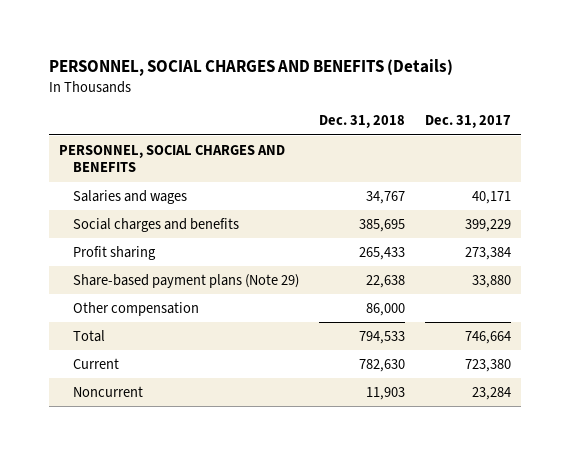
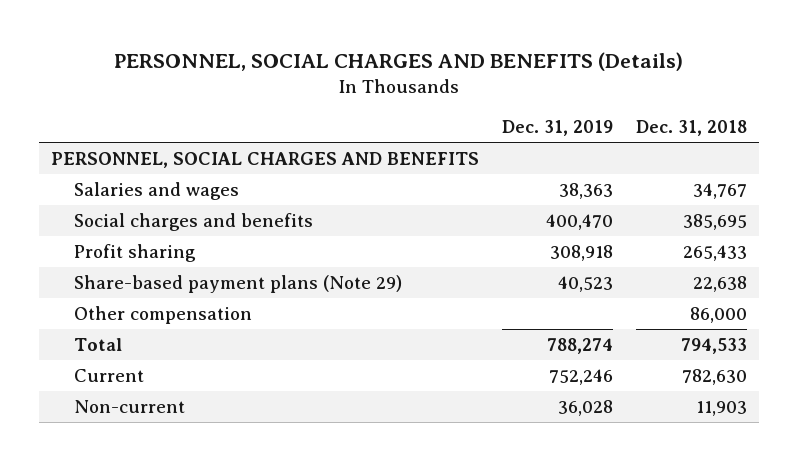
- | Dec. 31, 2018 | Dec. 31, 2017
+ | Dec. 31, 2019 | Dec. 31, 2018
- Noncurrent | 11,903 | 23,284
+ Non-current | 36,028 | 11,903

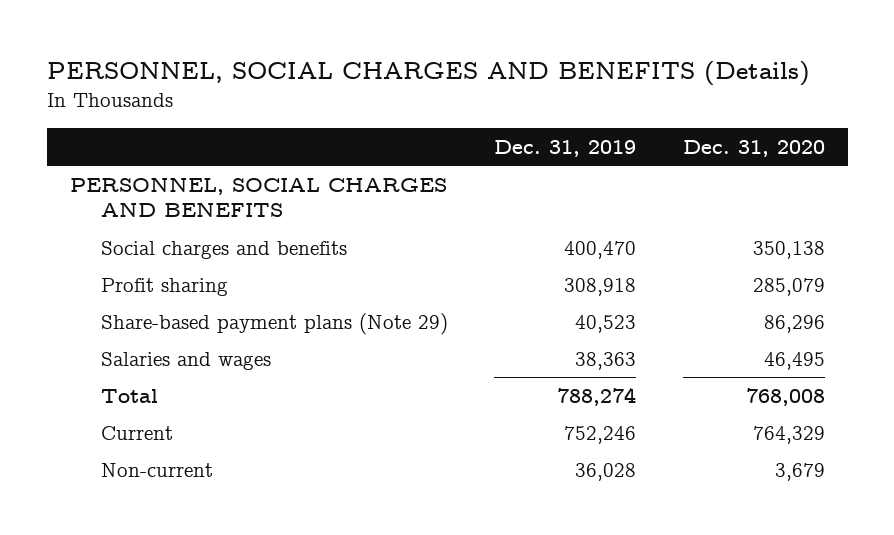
- | Dec. 31, 2019 | Dec. 31, 2018
+ | Dec. 31, 2019 | Dec. 31, 2020
- Other compensation | | 86,000
moved down: Salaries and wages | 38,363 | 46,495

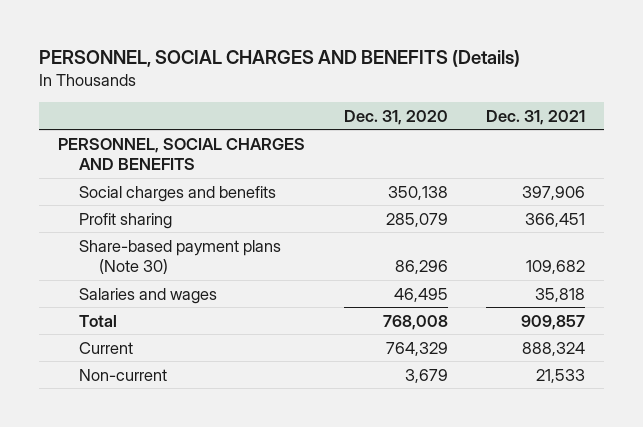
- | Dec. 31, 2019 | Dec. 31, 2020
+ | Dec. 31, 2020 | Dec. 31, 2021
- Share-based payment plans (Note 29) | 40,523 | 86,296
+ Share-based payment plans (Note 30) | 86,296 | 109,682

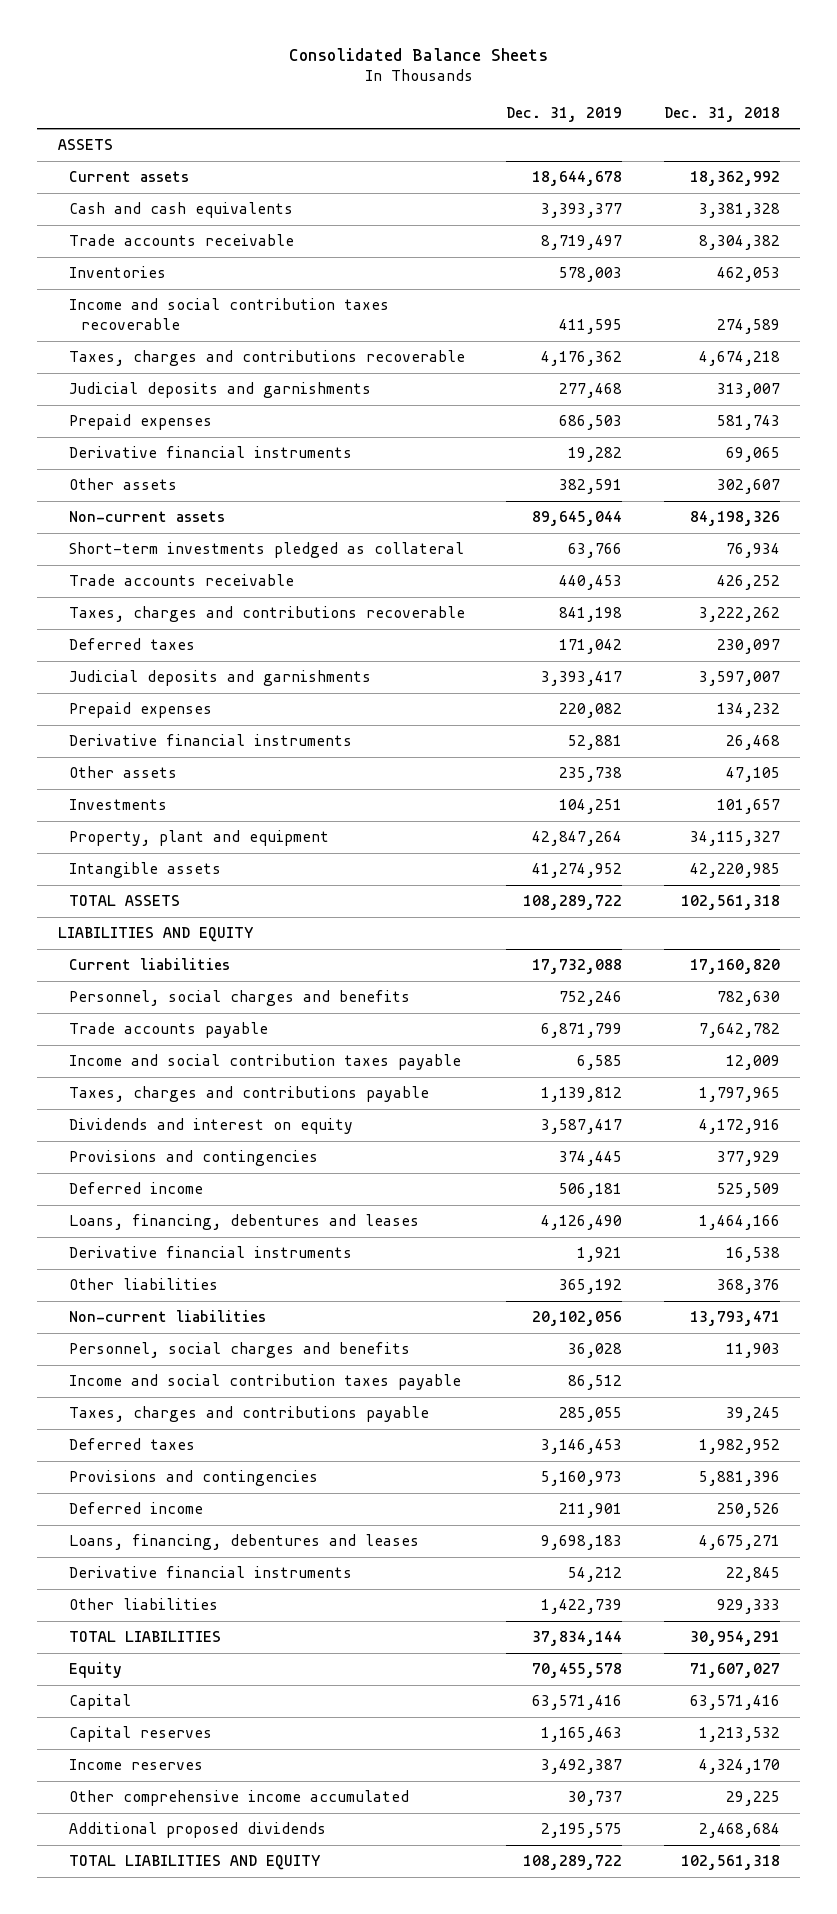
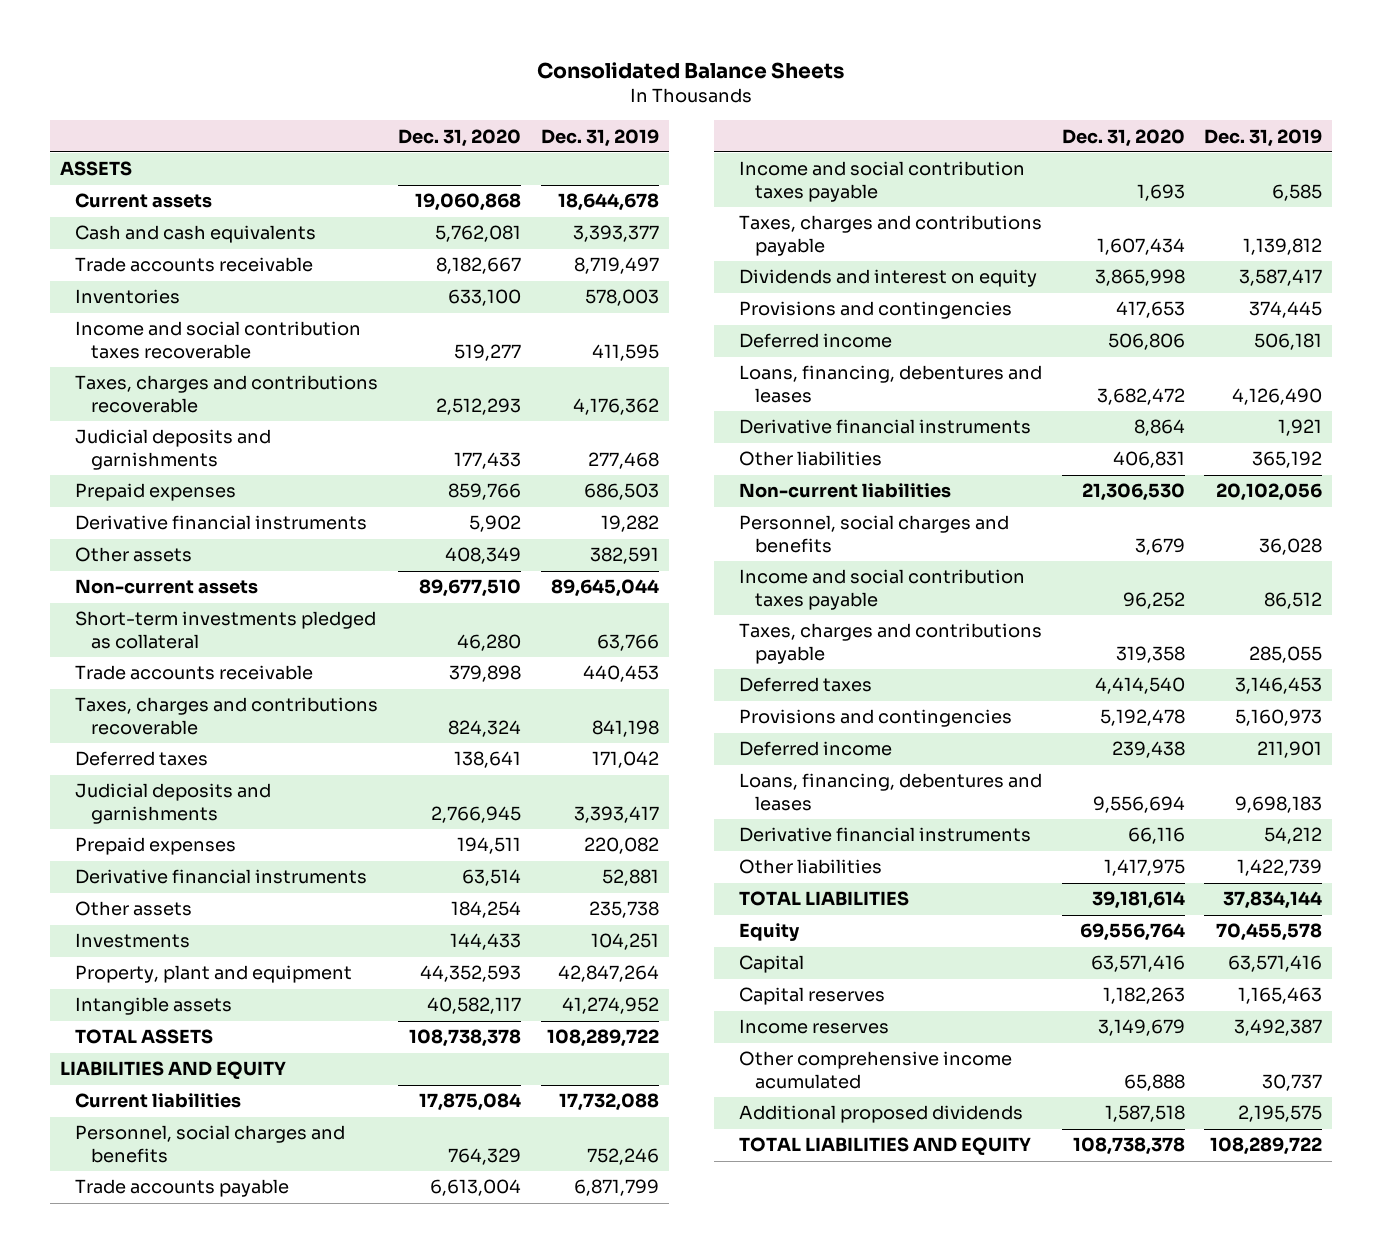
- | Dec. 31, 2019 | Dec. 31, 2018
+ | Dec. 31, 2020 | Dec. 31, 2019
- Other comprehensive income accumulated | 30,737 | 29,225
+ Other comprehensive income acumulated | 65,888 | 30,737

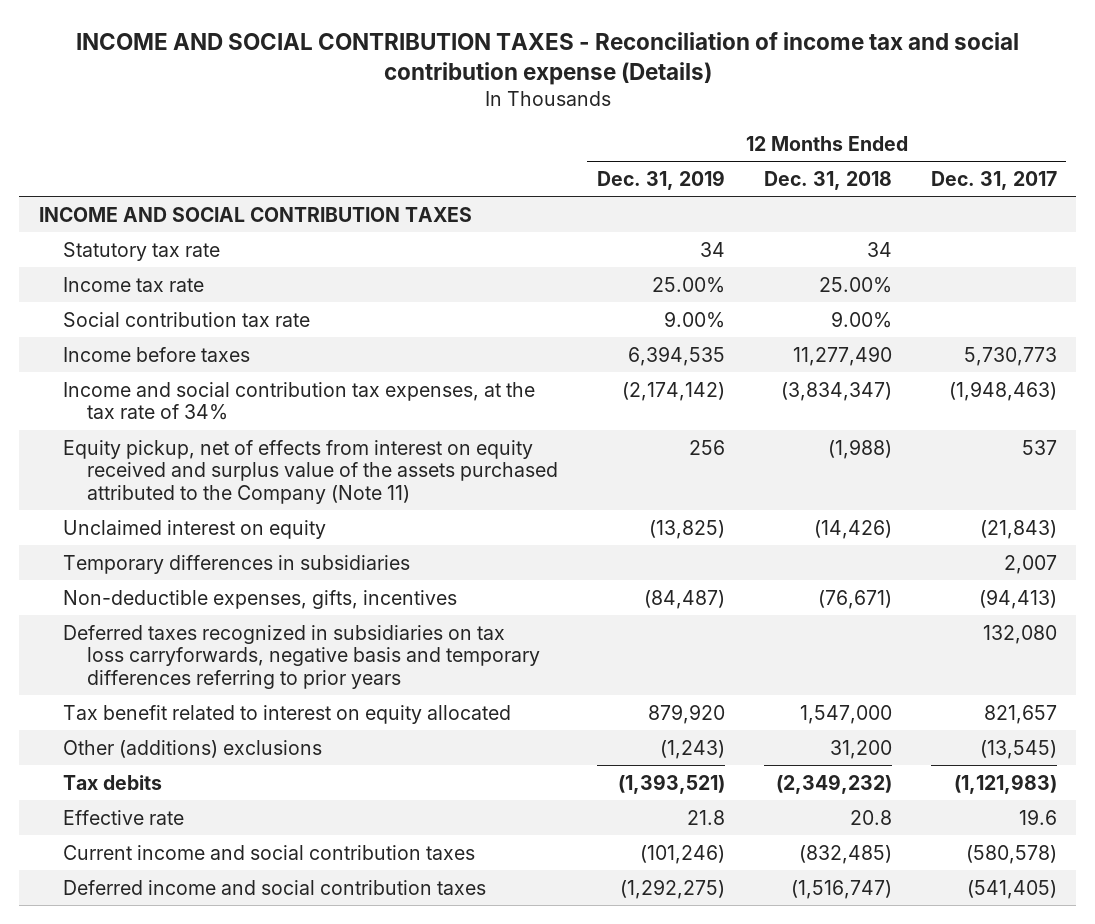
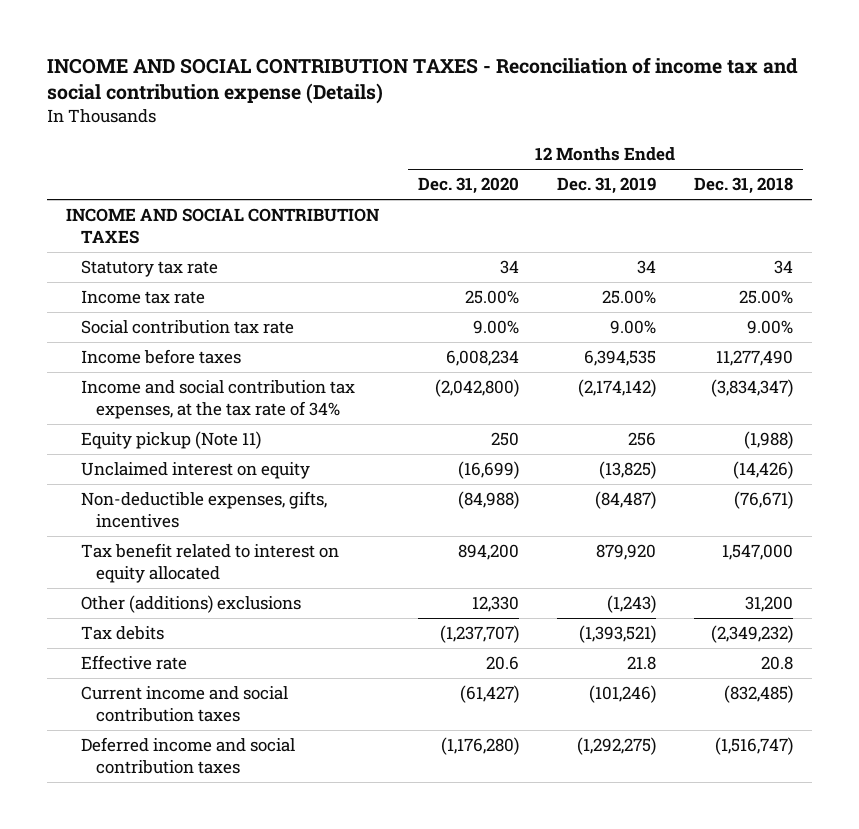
- | 12 Months Ended Dec. 31, 2019 | 12 Months Ended Dec. 31, 2018 | 12 Months Ended Dec. 31, 2017
+ | 12 Months Ended Dec. 31, 2020 | 12 Months Ended Dec. 31, 2019 | 12 Months Ended Dec. 31, 2018
- Equity pickup, net of effects from interest on equity received and surplus value of the assets purchased attributed to the Company (Note 11) | 256 | (1,988) | 537
+ Equity pickup (Note 11) | 250 | 256 | (1,988)
- Temporary differences in subsidiaries | | | 2,007
- Deferred taxes recognized in subsidiaries on tax loss carryforwards, negative basis and temporary differences referring to prior years | | | 132,080

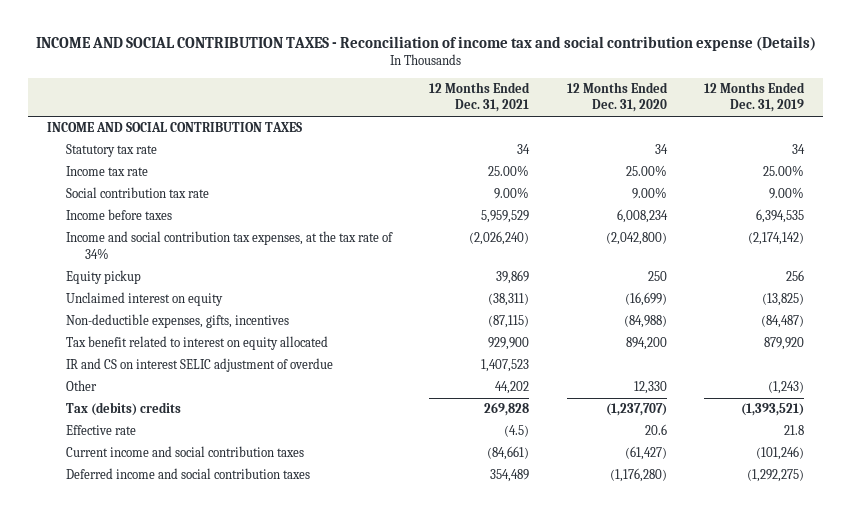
- | 12 Months Ended Dec. 31, 2020 | 12 Months Ended Dec. 31, 2019 | 12 Months Ended Dec. 31, 2018
+ | 12 Months Ended Dec. 31, 2021 | 12 Months Ended Dec. 31, 2020 | 12 Months Ended Dec. 31, 2019
- Equity pickup (Note 11) | 250 | 256 | (1,988)
+ Equity pickup | 39,869 | 250 | 256
- Other (additions) exclusions | 12,330 | (1,243) | 31,200
- Tax debits | (1,237,707) | (1,393,521) | (2,349,232)
+ IR and CS on interest SELIC adjustment of overdue | 1,407,523 | |
+ Other | 44,202 | 12,330 | (1,243)
+ Tax (debits) credits | 269,828 | (1,237,707) | (1,393,521)

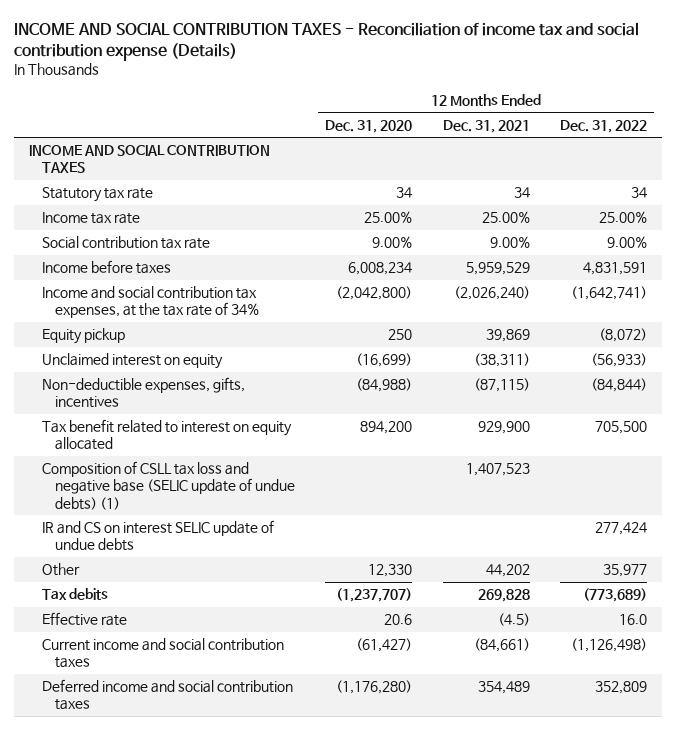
- | 12 Months Ended Dec. 31, 2021 | 12 Months Ended Dec. 31, 2020 | 12 Months Ended Dec. 31, 2019
+ | 12 Months Ended Dec. 31, 2020 | 12 Months Ended Dec. 31, 2021 | 12 Months Ended Dec. 31, 2022
- IR and CS on interest SELIC adjustment of overdue | 1,407,523 | |
+ Composition of CSLL tax loss and negative base (SELIC update of undue debts) (1) | | 1,407,523 |
+ IR and CS on interest SELIC update of undue debts | | | 277,424
- Tax (debits) credits | 269,828 | (1,237,707) | (1,393,521)
+ Tax debits | (1,237,707) | 269,828 | (773,689)

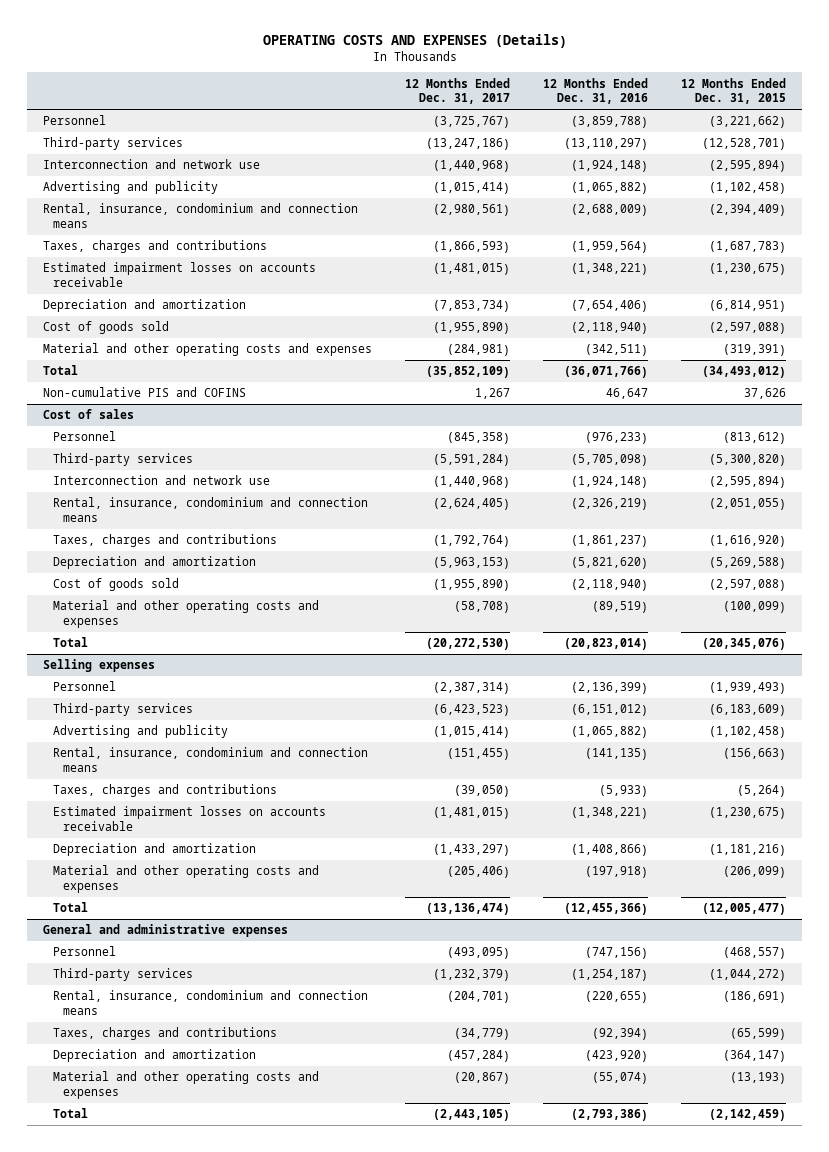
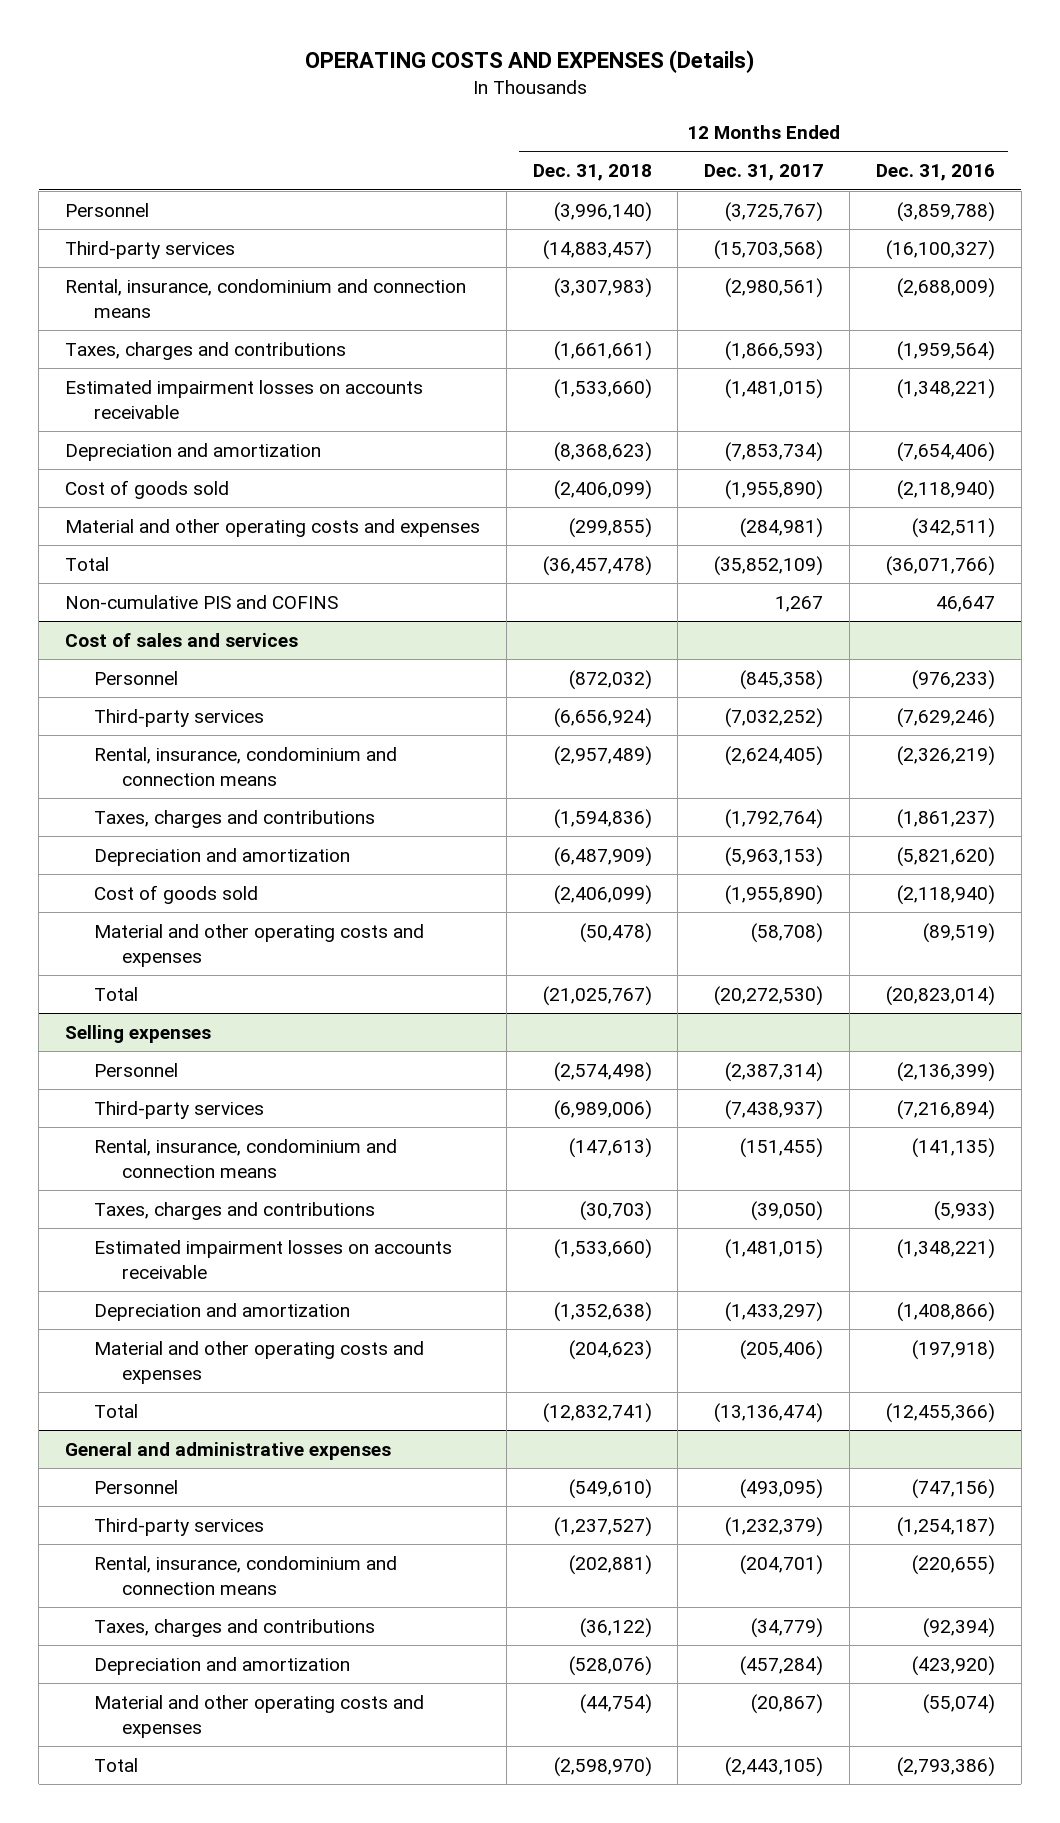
- | 12 Months Ended Dec. 31, 2017 | 12 Months Ended Dec. 31, 2016 | 12 Months Ended Dec. 31, 2015
+ | 12 Months Ended Dec. 31, 2018 | 12 Months Ended Dec. 31, 2017 | 12 Months Ended Dec. 31, 2016
- Third-party services | (13,247,186) | (13,110,297) | (12,528,701)
- Interconnection and network use | (1,440,968) | (1,924,148) | (2,595,894)
- Advertising and publicity | (1,015,414) | (1,065,882) | (1,102,458)
+ Third-party services | (14,883,457) | (15,703,568) | (16,100,327)
- Cost of sales
+ Cost of sales and services
- Third-party services | (5,591,284) | (5,705,098) | (5,300,820)
- Interconnection and network use | (1,440,968) | (1,924,148) | (2,595,894)
+ Third-party services | (6,656,924) | (7,032,252) | (7,629,246)
@ Selling expenses
- Third-party services | (6,423,523) | (6,151,012) | (6,183,609)
- Advertising and publicity | (1,015,414) | (1,065,882) | (1,102,458)
+ Third-party services | (6,989,006) | (7,438,937) | (7,216,894)

